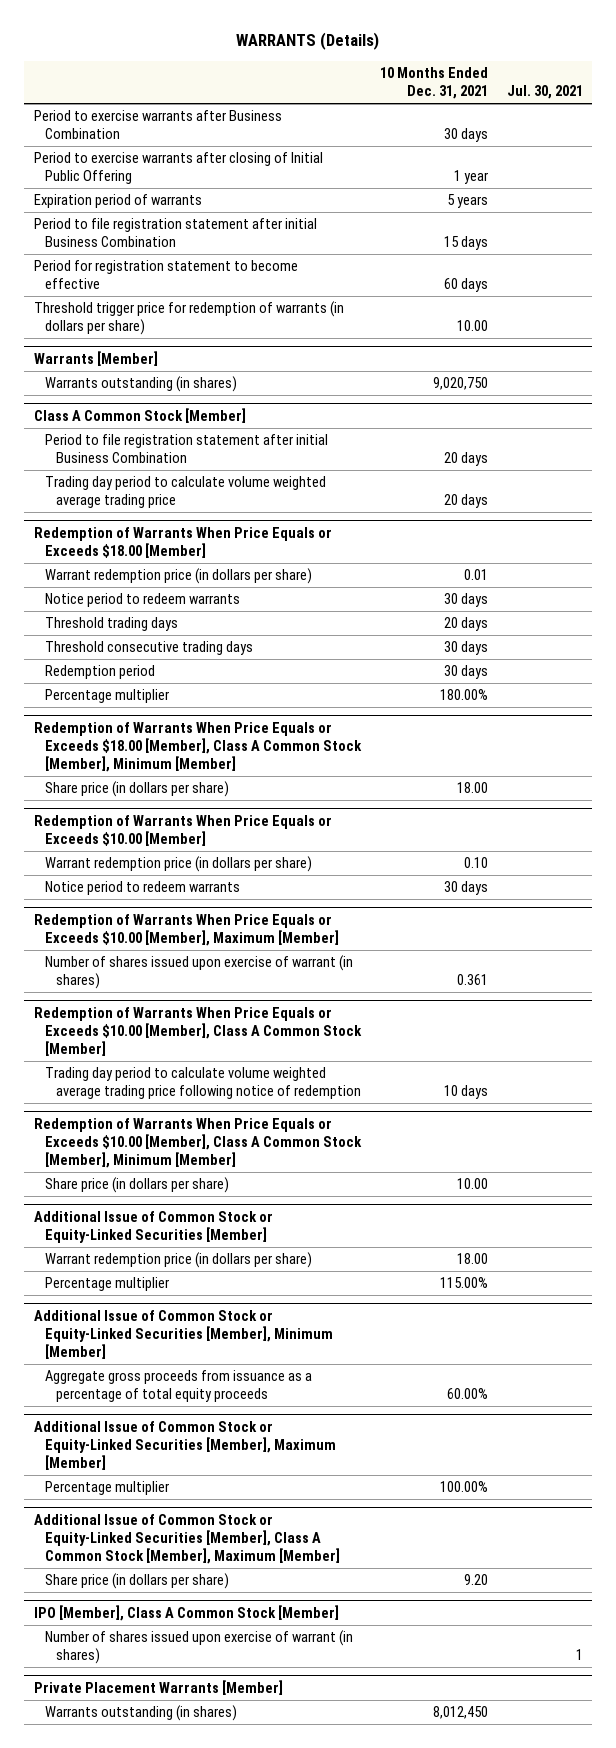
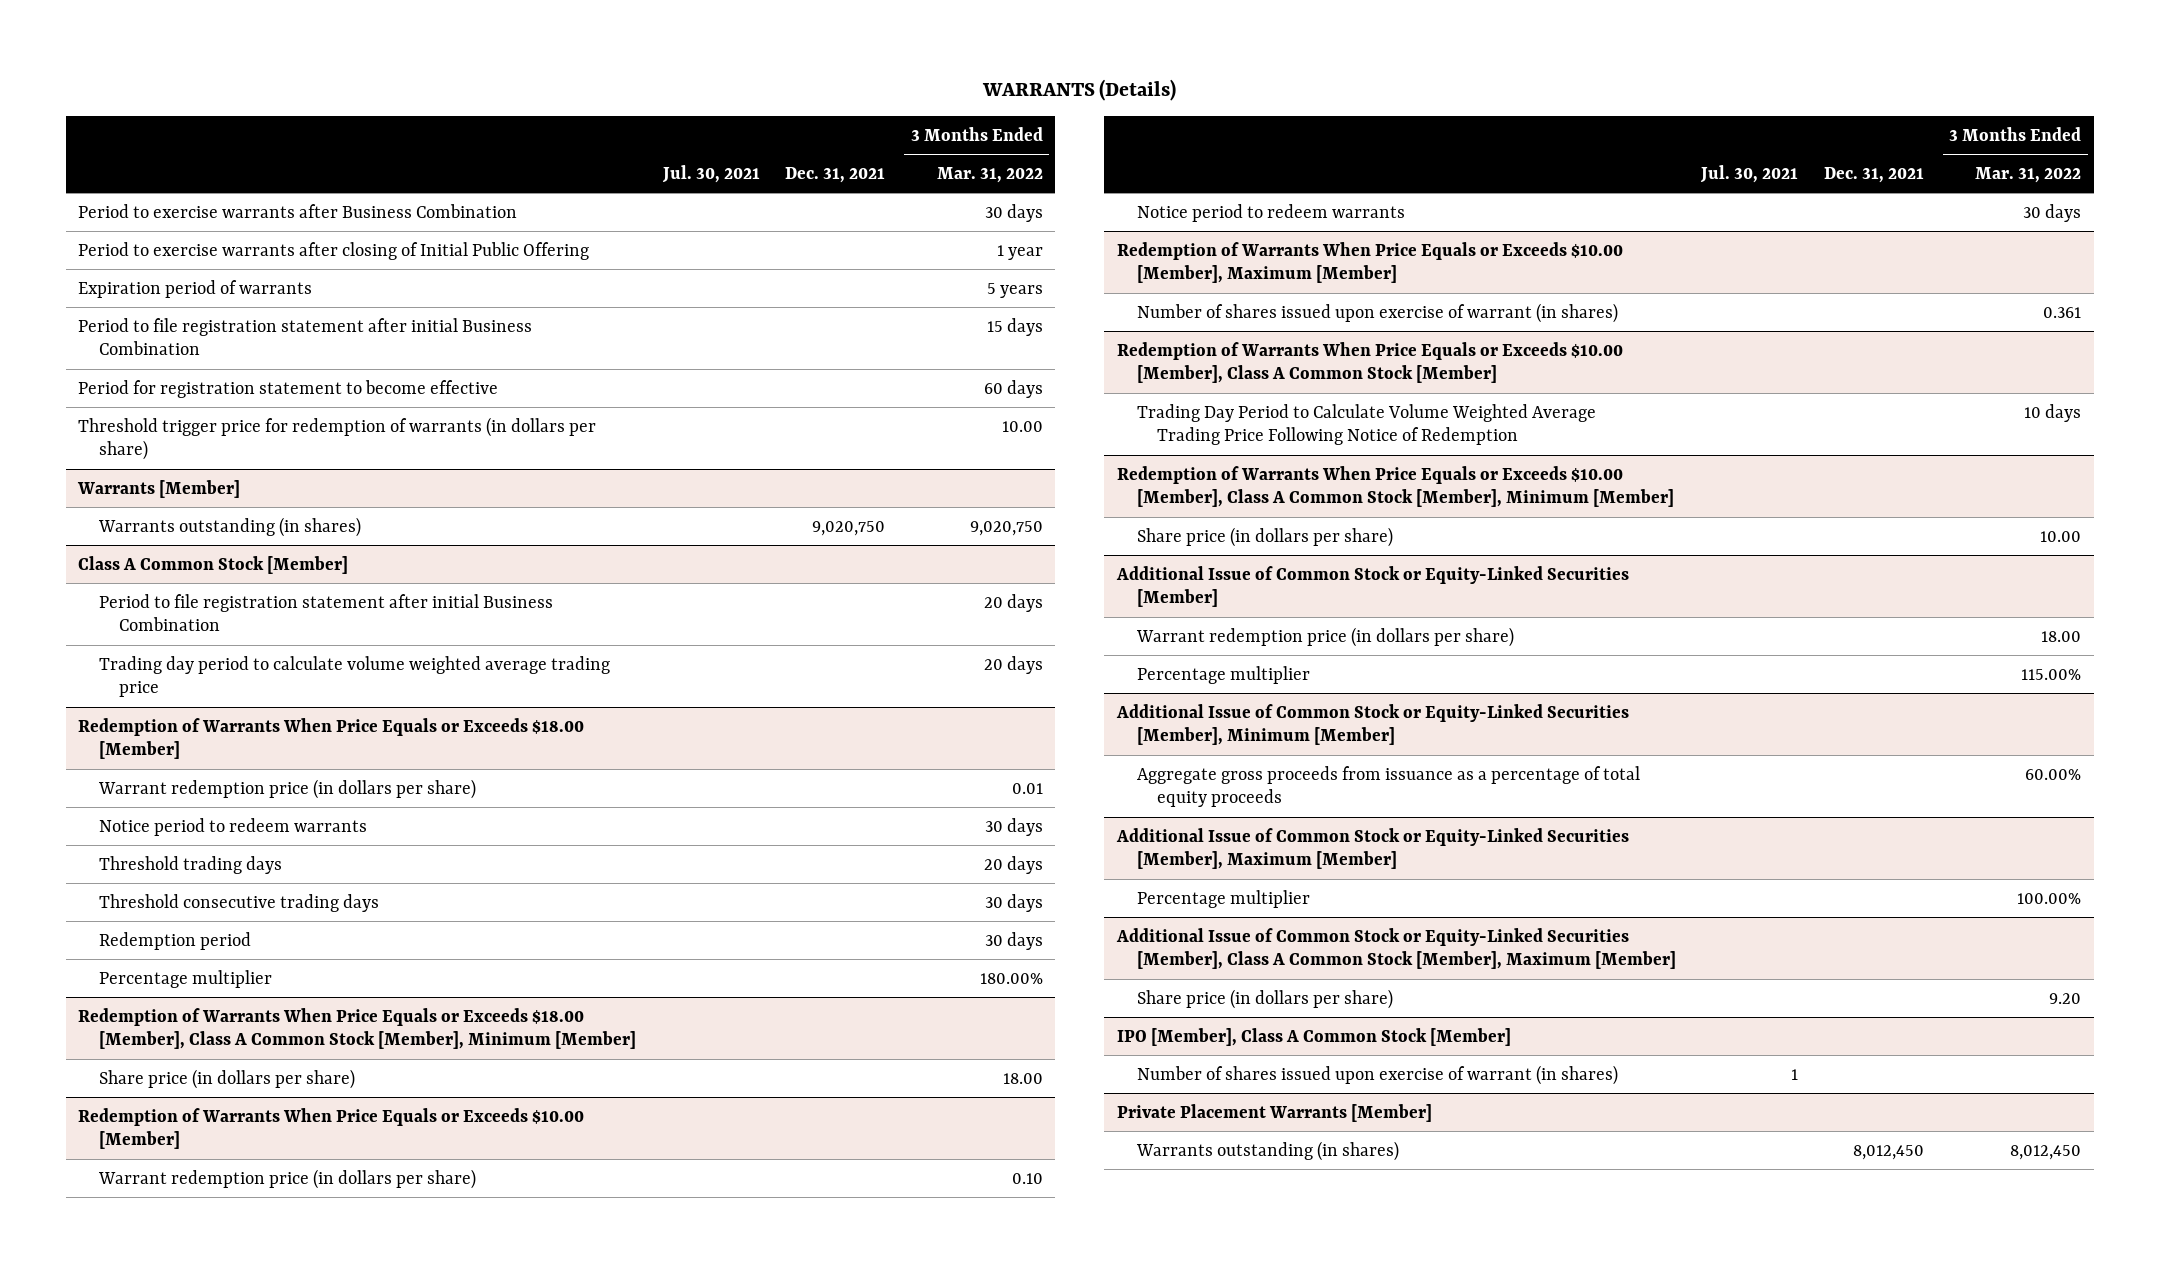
- | 10 Months Ended Dec. 31, 2021 | Jul. 30, 2021
+ | Jul. 30, 2021 | Dec. 31, 2021 | 3 Months Ended Mar. 31, 2022
@ Redemption of Warrants When Price Equals or Exceeds $10.00 [Member], Class A Common Stock [Member]
- Trading day period to calculate volume weighted average trading price following notice of redemption | 10 days |
+ Trading Day Period to Calculate Volume Weighted Average Trading Price Following Notice of Redemption | | | 10 days

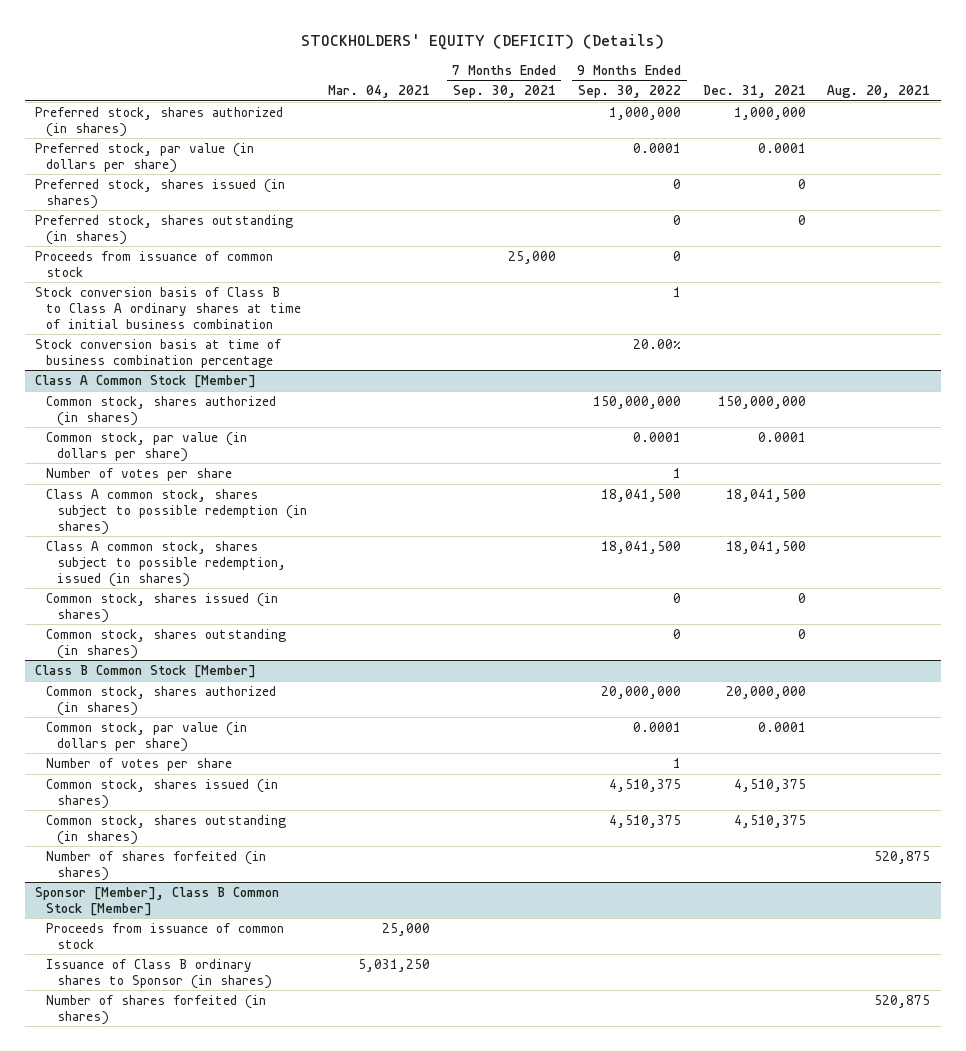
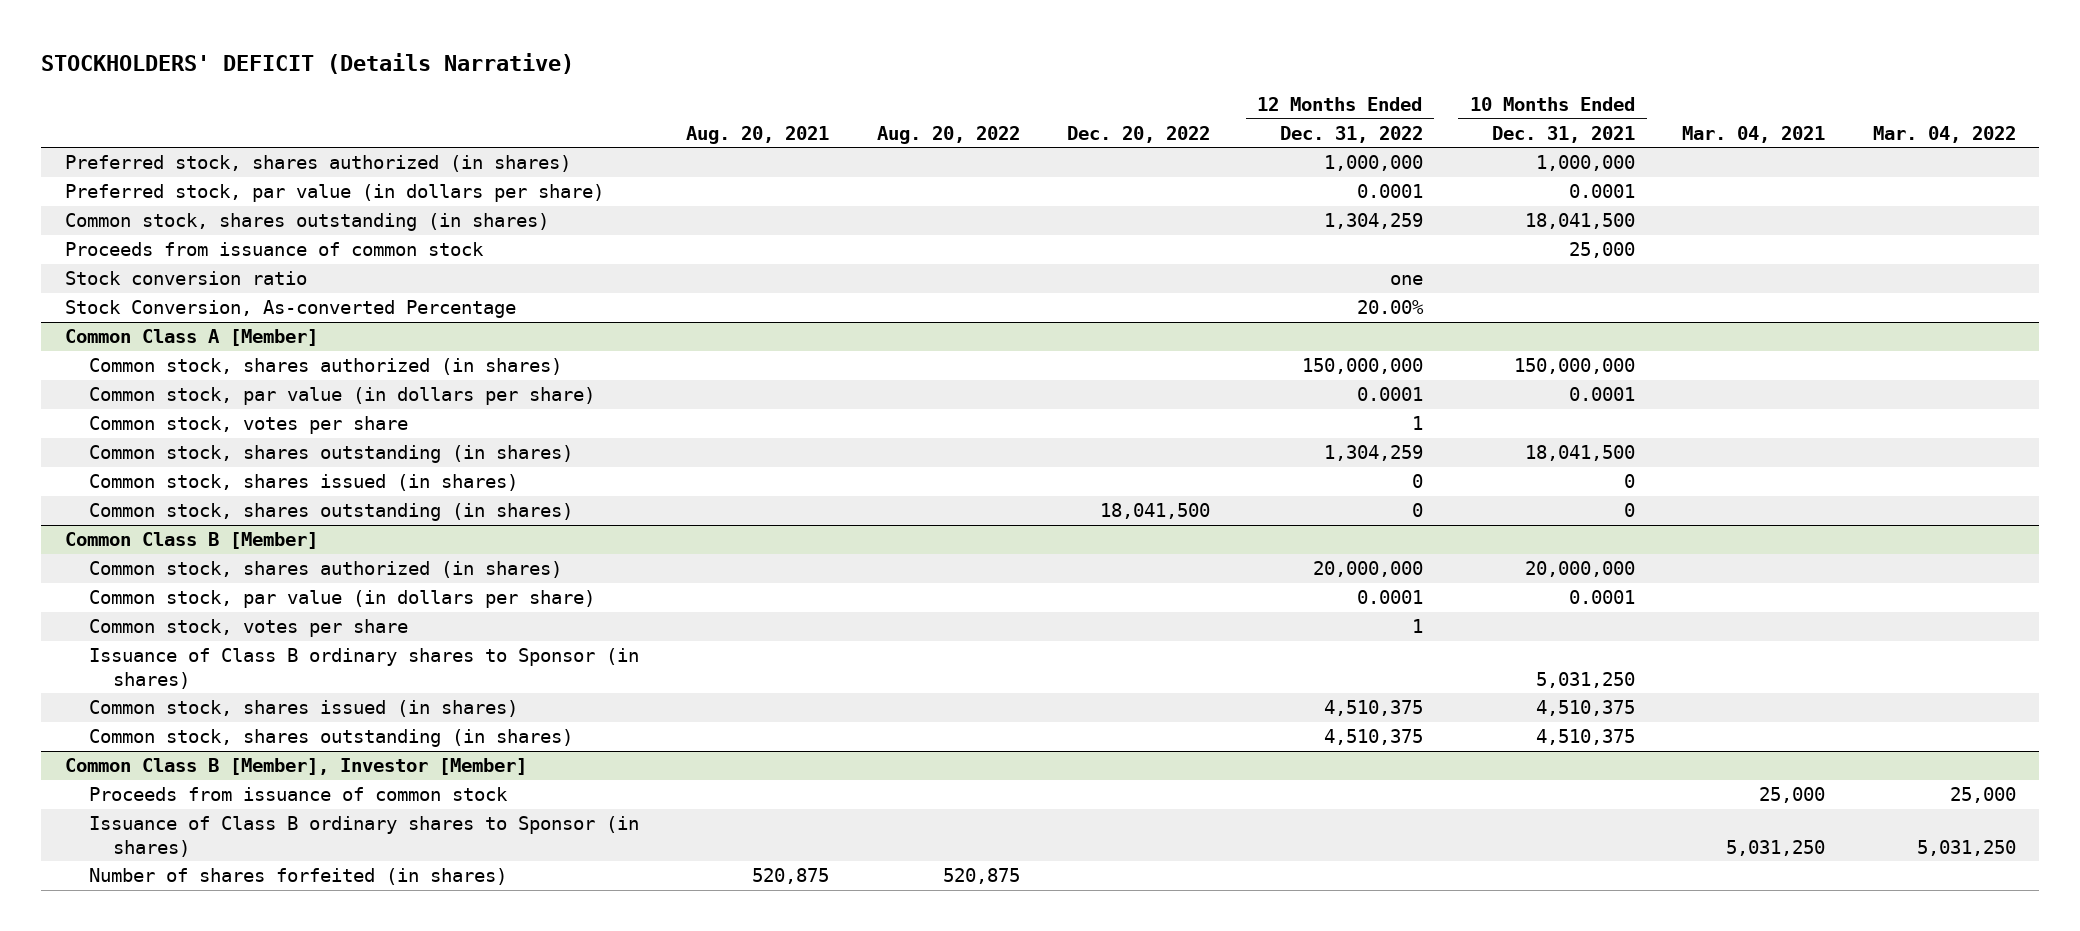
- STOCKHOLDERS' EQUITY (DEFICIT) (Details)
+ STOCKHOLDERS' DEFICIT (Details Narrative)
- | Mar. 04, 2021 | 7 Months Ended Sep. 30, 2021 | 9 Months Ended Sep. 30, 2022 | Dec. 31, 2021 | Aug. 20, 2021
+ | Aug. 20, 2021 | Aug. 20, 2022 | Dec. 20, 2022 | 12 Months Ended Dec. 31, 2022 | 10 Months Ended Dec. 31, 2021 | Mar. 04, 2021 | Mar. 04, 2022
- Preferred stock, shares issued (in shares) | | | 0 | 0 |
- Preferred stock, shares outstanding (in shares) | | | 0 | 0 |
+ Common stock, shares outstanding (in shares) | | | | 1,304,259 | 18,041,500 | |
- Stock conversion basis of Class B to Class A ordinary shares at time of initial business combination | | | 1 | |
- Stock conversion basis at time of business combination percentage | | | 20.00% | |
- Class A Common Stock [Member]
+ Stock conversion ratio | | | | one | | |
+ Stock Conversion, As-converted Percentage | | | | 20.00% | | |
+ Common Class A [Member]
- Number of votes per share | | | 1 | |
- Class A common stock, shares subject to possible redemption (in shares) | | | 18,041,500 | 18,041,500 |
- Class A common stock, shares subject to possible redemption, issued (in shares) | | | 18,041,500 | 18,041,500 |
+ Common stock, votes per share | | | | 1 | | |
+ Common stock, shares outstanding (in shares) | | | | 1,304,259 | 18,041,500 | |
- Class B Common Stock [Member]
+ Common Class B [Member]
- Number of votes per share | | | 1 | |
+ Common stock, votes per share | | | | 1 | | |
+ Issuance of Class B ordinary shares to Sponsor (in shares) | | | | | 5,031,250 | |
- Number of shares forfeited (in shares) | | | | | 520,875
- Sponsor [Member], Class B Common Stock [Member]
+ Common Class B [Member], Investor [Member]

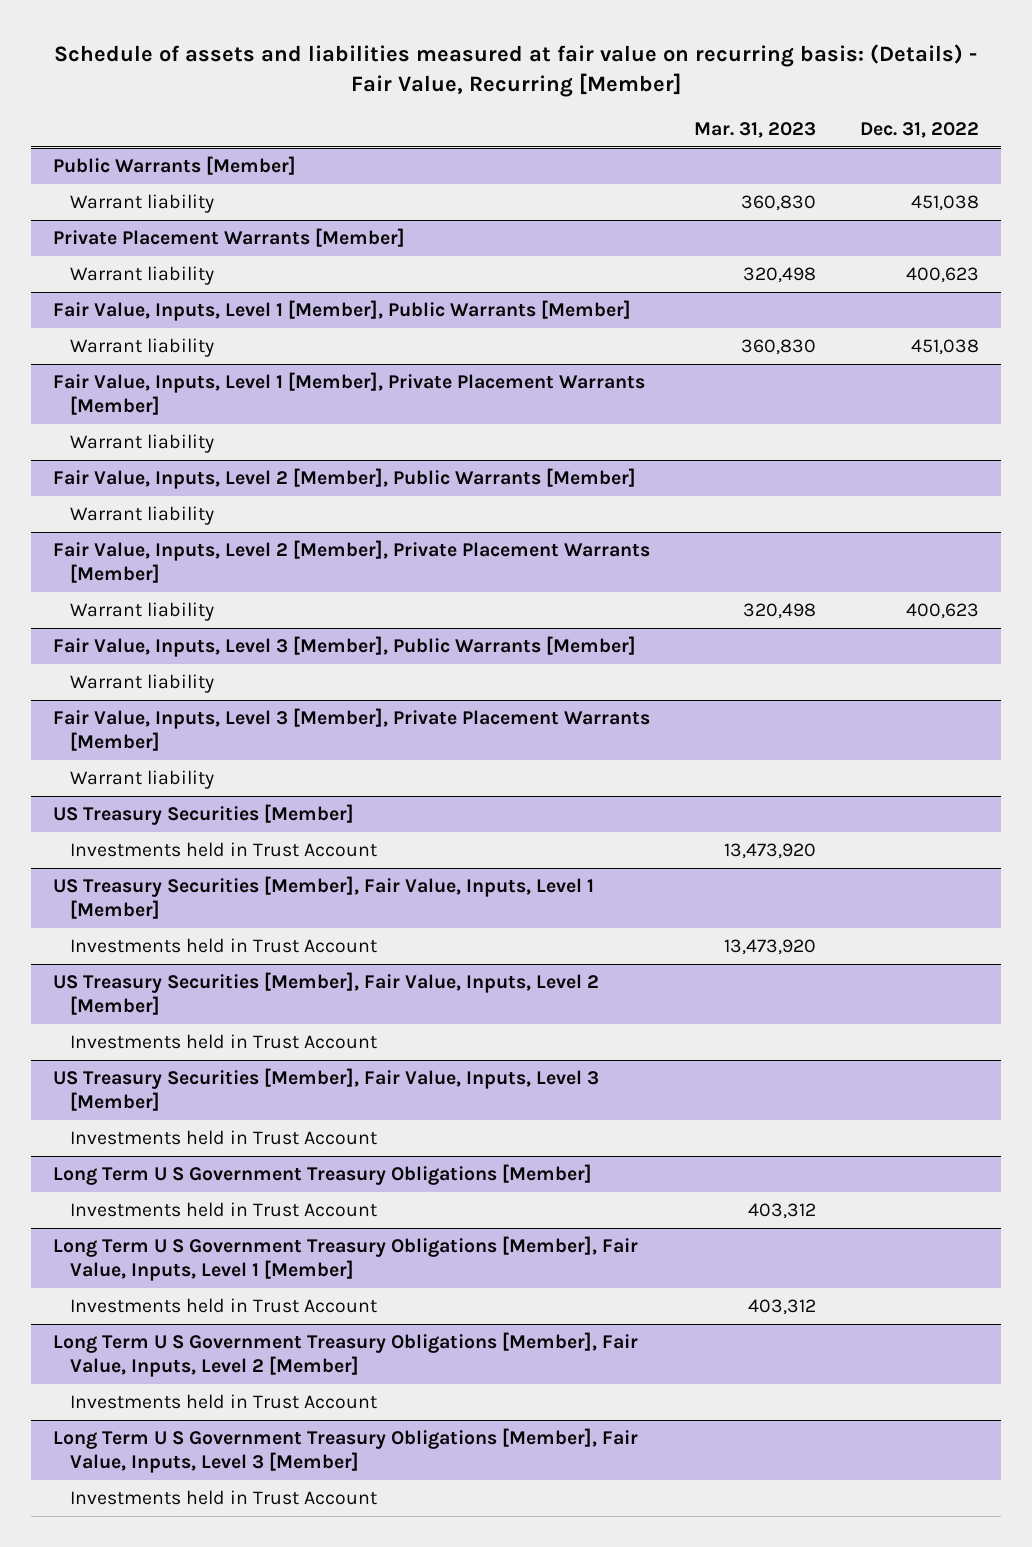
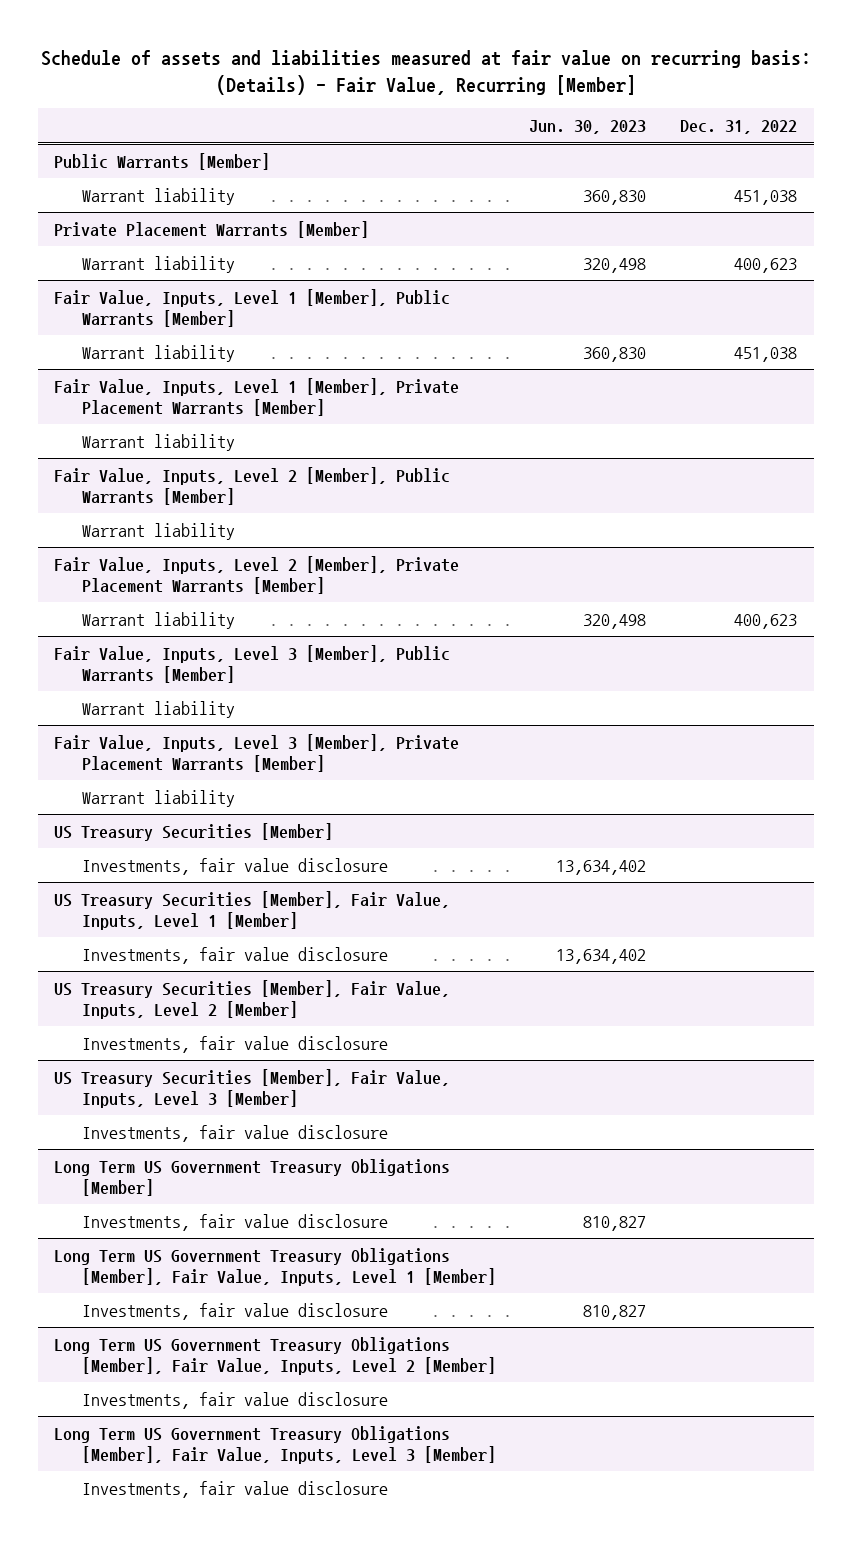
- | Mar. 31, 2023 | Dec. 31, 2022
+ | Jun. 30, 2023 | Dec. 31, 2022
@ US Treasury Securities [Member]
- Investments held in Trust Account | 13,473,920 |
+ Investments, fair value disclosure | 13,634,402 |
@ US Treasury Securities [Member], Fair Value, Inputs, Level 1 [Member]
- Investments held in Trust Account | 13,473,920 |
+ Investments, fair value disclosure | 13,634,402 |
@ US Treasury Securities [Member], Fair Value, Inputs, Level 2 [Member]
- Investments held in Trust Account
+ Investments, fair value disclosure
@ US Treasury Securities [Member], Fair Value, Inputs, Level 3 [Member]
- Investments held in Trust Account
- Long Term U S Government Treasury Obligations [Member]
- Investments held in Trust Account | 403,312 |
- Long Term U S Government Treasury Obligations [Member], Fair Value, Inputs, Level 1 [Member]
- Investments held in Trust Account | 403,312 |
- Long Term U S Government Treasury Obligations [Member], Fair Value, Inputs, Level 2 [Member]
- Investments held in Trust Account
- Long Term U S Government Treasury Obligations [Member], Fair Value, Inputs, Level 3 [Member]
- Investments held in Trust Account
@ US Treasury Securities [Member], Fair Value, Inputs, Level 3 [Member]
+ Investments, fair value disclosure
+ Long Term US Government Treasury Obligations [Member]
+ Investments, fair value disclosure | 810,827 |
+ Long Term US Government Treasury Obligations [Member], Fair Value, Inputs, Level 1 [Member]
+ Investments, fair value disclosure | 810,827 |
+ Long Term US Government Treasury Obligations [Member], Fair Value, Inputs, Level 2 [Member]
+ Investments, fair value disclosure
+ Long Term US Government Treasury Obligations [Member], Fair Value, Inputs, Level 3 [Member]
+ Investments, fair value disclosure

